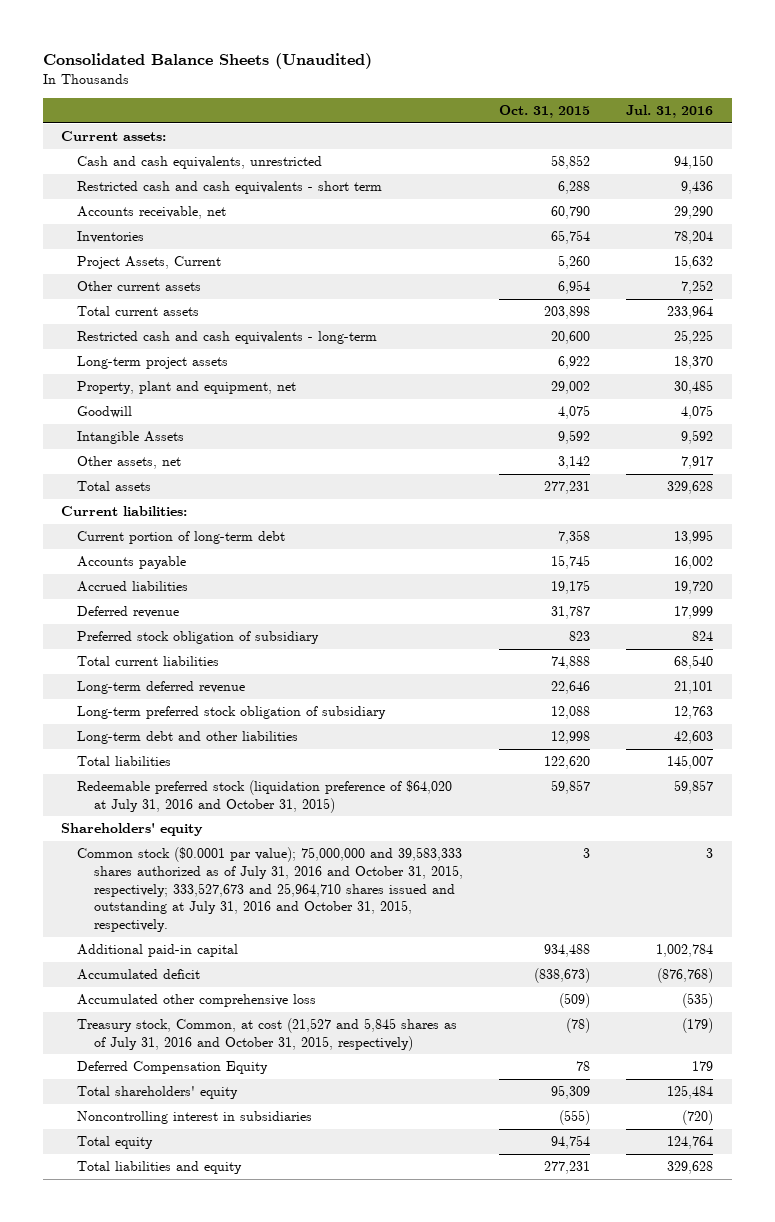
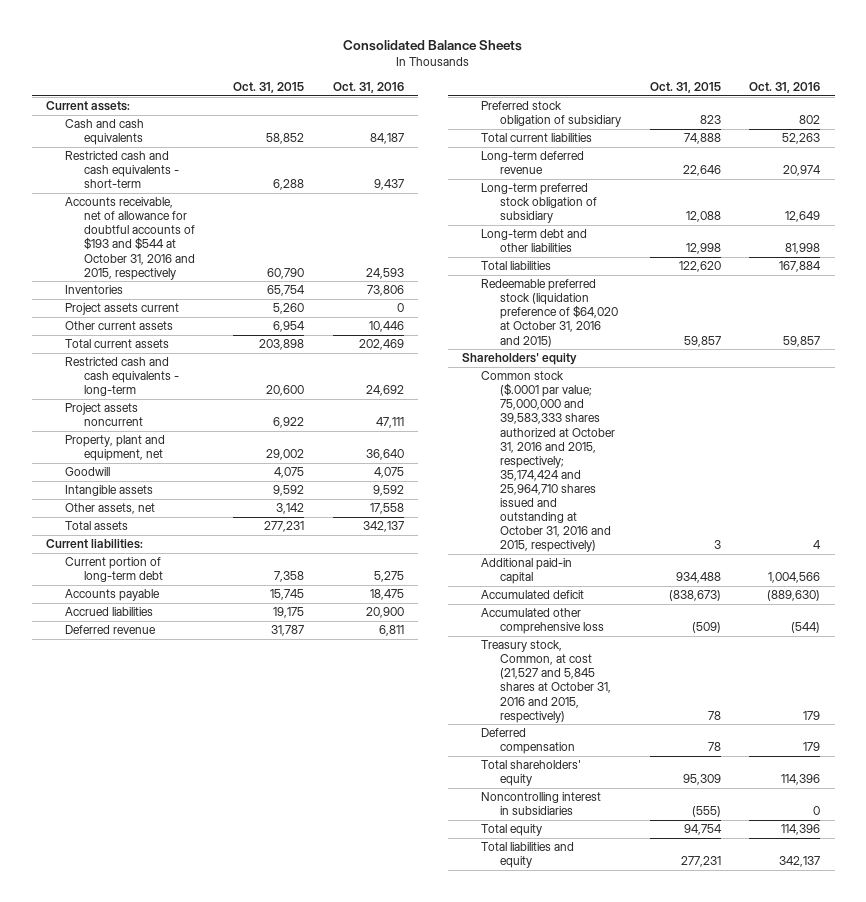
- Consolidated Balance Sheets (Unaudited)
+ Consolidated Balance Sheets
- | Oct. 31, 2015 | Jul. 31, 2016
+ | Oct. 31, 2015 | Oct. 31, 2016
- Cash and cash equivalents, unrestricted | 58,852 | 94,150
- Restricted cash and cash equivalents - short term | 6,288 | 9,436
- Accounts receivable, net | 60,790 | 29,290
+ Cash and cash equivalents | 58,852 | 84,187
+ Restricted cash and cash equivalents - short-term | 6,288 | 9,437
+ Accounts receivable, net of allowance for doubtful accounts of $193 and $544 at October 31, 2016 and 2015, respectively | 60,790 | 24,593
- Project Assets, Current | 5,260 | 15,632
+ Project assets current | 5,260 | 0
- Long-term project assets | 6,922 | 18,370
+ Project assets noncurrent | 6,922 | 47,111
- Intangible Assets | 9,592 | 9,592
+ Intangible assets | 9,592 | 9,592
- Redeemable preferred stock (liquidation preference of $64,020 at July 31, 2016 and October 31, 2015) | 59,857 | 59,857
+ Redeemable preferred stock (liquidation preference of $64,020 at October 31, 2016 and 2015) | 59,857 | 59,857
- Common stock ($0.0001 par value); 75,000,000 and 39,583,333 shares authorized as of July 31, 2016 and October 31, 2015, respectively; 333,527,673 and 25,964,710 shares issued and outstanding at July 31, 2016 and October 31, 2015, respectively. | 3 | 3
+ Common stock ($.0001 par value; 75,000,000 and 39,583,333 shares authorized at October 31, 2016 and 2015, respectively; 35,174,424 and 25,964,710 shares issued and outstanding at October 31, 2016 and 2015, respectively) | 3 | 4
- Treasury stock, Common, at cost (21,527 and 5,845 shares as of July 31, 2016 and October 31, 2015, respectively) | (78) | (179)
- Deferred Compensation Equity | 78 | 179
+ Treasury stock, Common, at cost (21,527 and 5,845 shares at October 31, 2016 and 2015, respectively) | 78 | 179
+ Deferred compensation | 78 | 179

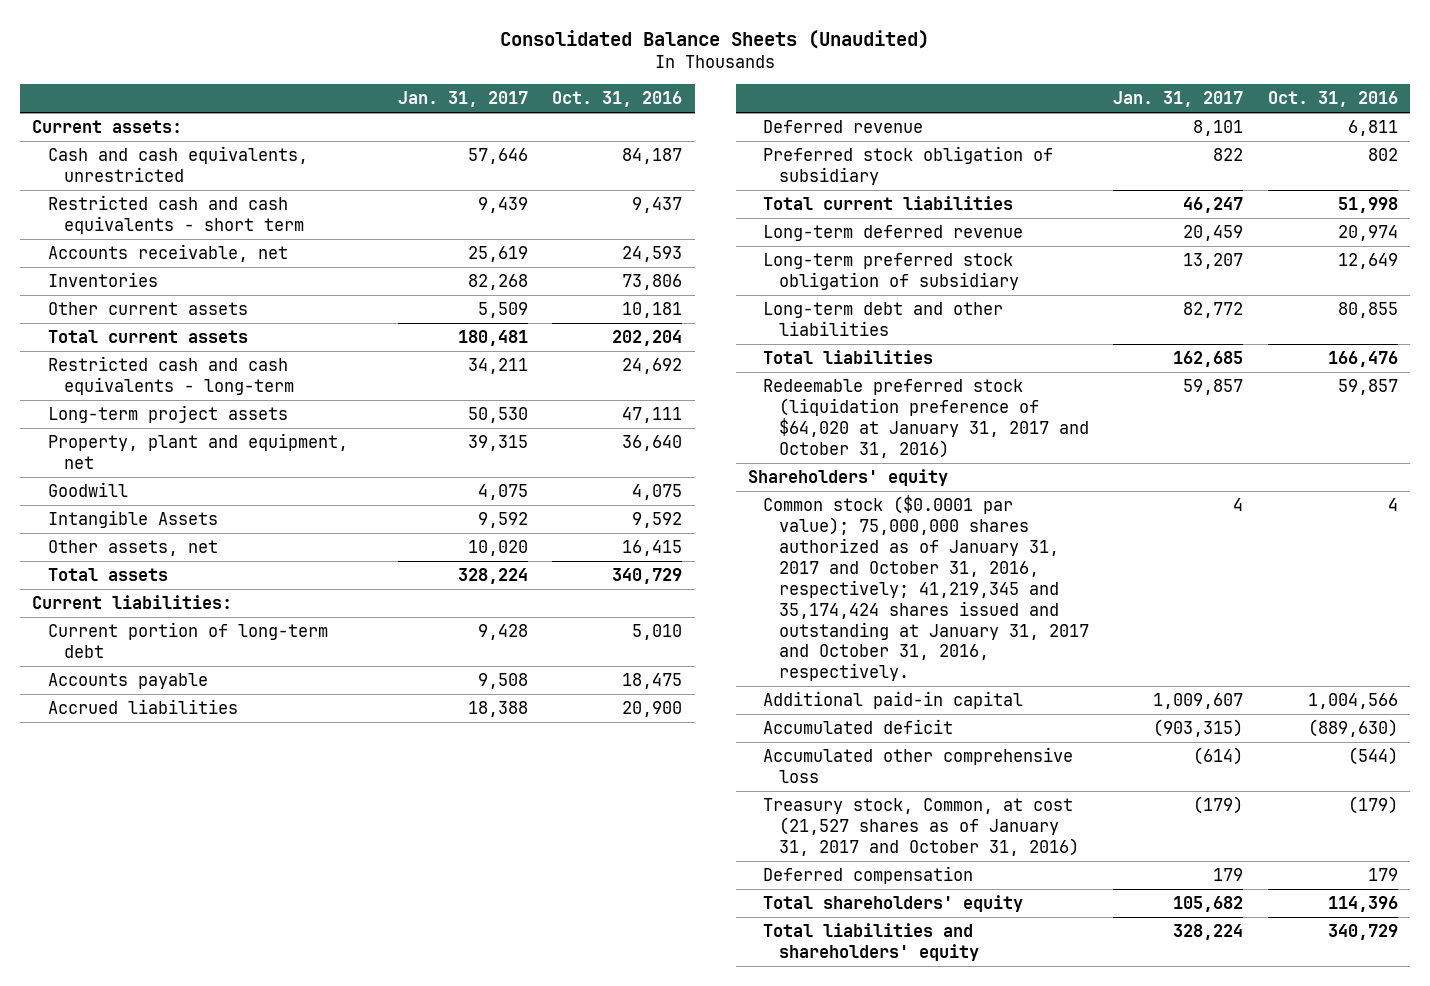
- Consolidated Balance Sheets
+ Consolidated Balance Sheets (Unaudited)
- | Oct. 31, 2015 | Oct. 31, 2016
+ | Jan. 31, 2017 | Oct. 31, 2016
- Cash and cash equivalents | 58,852 | 84,187
- Restricted cash and cash equivalents - short-term | 6,288 | 9,437
- Accounts receivable, net of allowance for doubtful accounts of $193 and $544 at October 31, 2016 and 2015, respectively | 60,790 | 24,593
+ Cash and cash equivalents, unrestricted | 57,646 | 84,187
+ Restricted cash and cash equivalents - short term | 9,439 | 9,437
+ Accounts receivable, net | 25,619 | 24,593
- Project assets current | 5,260 | 0
- Other current assets | 6,954 | 10,446
- Total current assets | 203,898 | 202,469
+ Other current assets | 5,509 | 10,181
+ Total current assets | 180,481 | 202,204
- Project assets noncurrent | 6,922 | 47,111
+ Long-term project assets | 50,530 | 47,111
- Intangible assets | 9,592 | 9,592
- Other assets, net | 3,142 | 17,558
- Total assets | 277,231 | 342,137
+ Intangible Assets | 9,592 | 9,592
+ Other assets, net | 10,020 | 16,415
+ Total assets | 328,224 | 340,729
- Current portion of long-term debt | 7,358 | 5,275
+ Current portion of long-term debt | 9,428 | 5,010
- Total current liabilities | 74,888 | 52,263
+ Total current liabilities | 46,247 | 51,998
- Long-term debt and other liabilities | 12,998 | 81,998
- Total liabilities | 122,620 | 167,884
- Redeemable preferred stock (liquidation preference of $64,020 at October 31, 2016 and 2015) | 59,857 | 59,857
+ Long-term debt and other liabilities | 82,772 | 80,855
+ Total liabilities | 162,685 | 166,476
+ Redeemable preferred stock (liquidation preference of $64,020 at January 31, 2017 and October 31, 2016) | 59,857 | 59,857
- Common stock ($.0001 par value; 75,000,000 and 39,583,333 shares authorized at October 31, 2016 and 2015, respectively; 35,174,424 and 25,964,710 shares issued and outstanding at October 31, 2016 and 2015, respectively) | 3 | 4
+ Common stock ($0.0001 par value); 75,000,000 shares authorized as of January 31, 2017 and October 31, 2016, respectively; 41,219,345 and 35,174,424 shares issued and outstanding at January 31, 2017 and October 31, 2016, respectively. | 4 | 4
- Treasury stock, Common, at cost (21,527 and 5,845 shares at October 31, 2016 and 2015, respectively) | 78 | 179
+ Treasury stock, Common, at cost (21,527 shares as of January 31, 2017 and October 31, 2016) | (179) | (179)
- Noncontrolling interest in subsidiaries | (555) | 0
- Total equity | 94,754 | 114,396
- Total liabilities and equity | 277,231 | 342,137
+ Total liabilities and shareholders' equity | 328,224 | 340,729

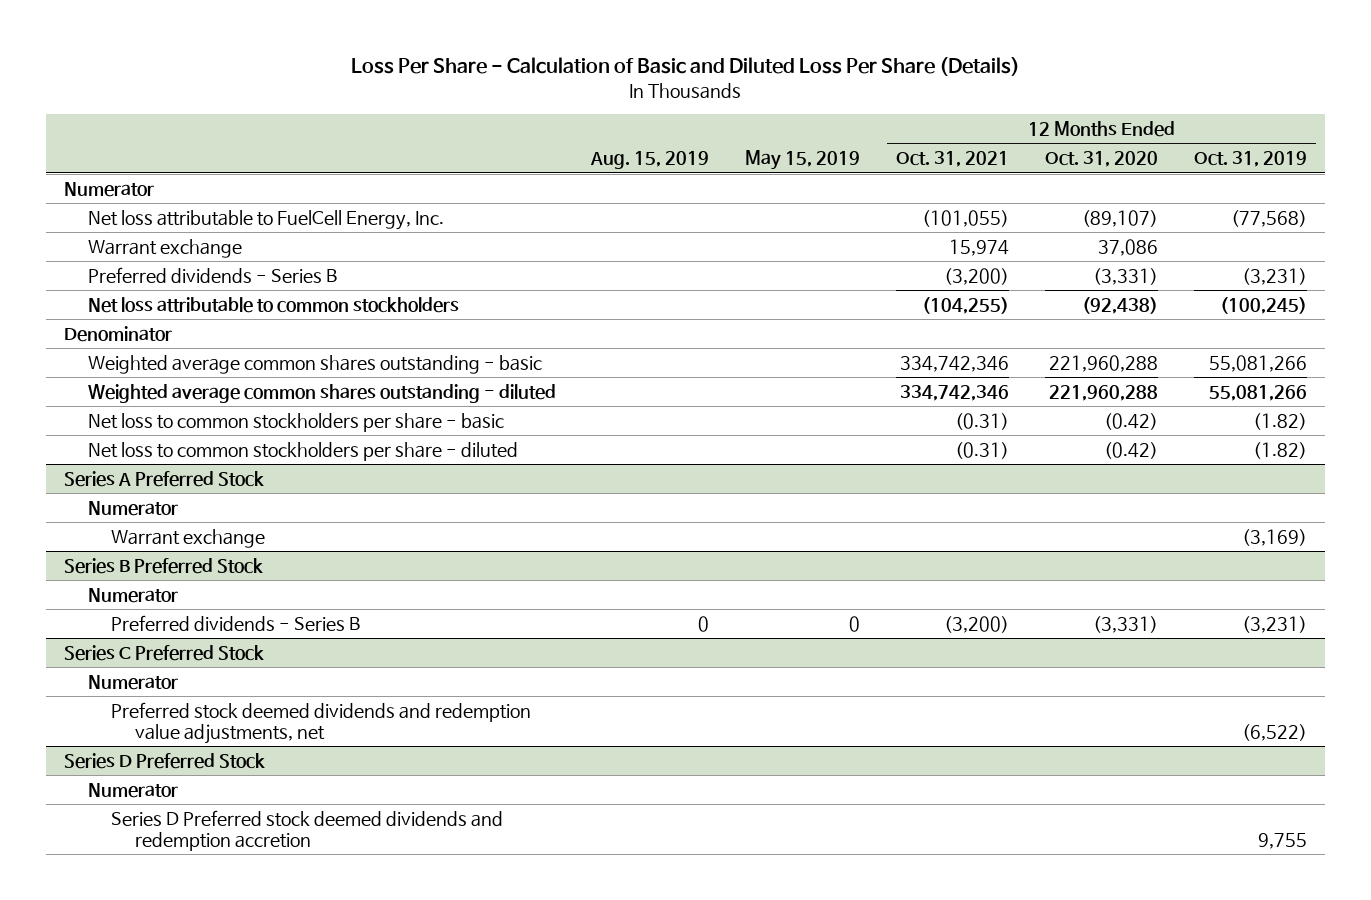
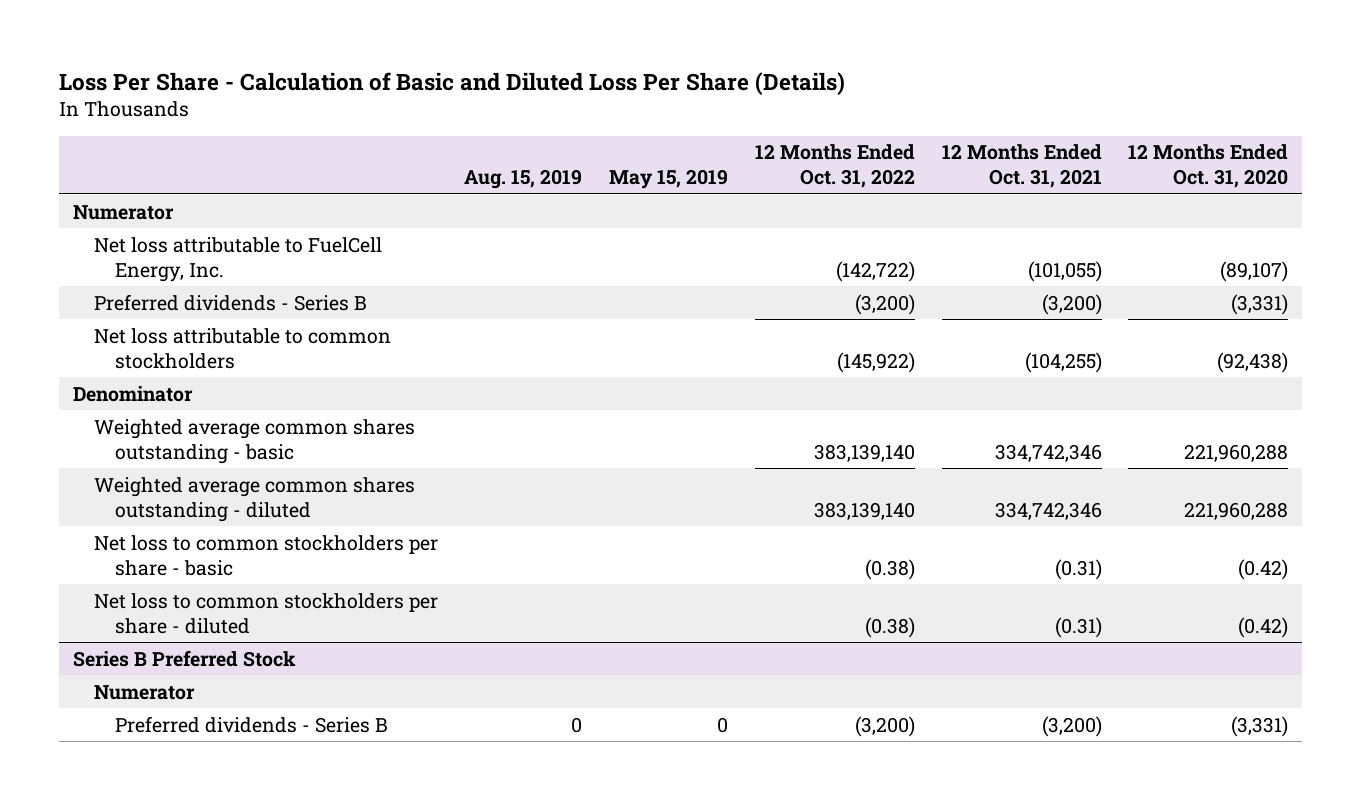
- | Aug. 15, 2019 | May 15, 2019 | 12 Months Ended Oct. 31, 2021 | 12 Months Ended Oct. 31, 2020 | 12 Months Ended Oct. 31, 2019
+ | Aug. 15, 2019 | May 15, 2019 | 12 Months Ended Oct. 31, 2022 | 12 Months Ended Oct. 31, 2021 | 12 Months Ended Oct. 31, 2020
- Warrant exchange | | | 15,974 | 37,086 |
- Series A Preferred Stock
- Numerator
- Warrant exchange | | | | | (3,169)
- Series C Preferred Stock
- Numerator
- Preferred stock deemed dividends and redemption value adjustments, net | | | | | (6,522)
- Series D Preferred Stock
- Numerator
- Series D Preferred stock deemed dividends and redemption accretion | | | | | 9,755

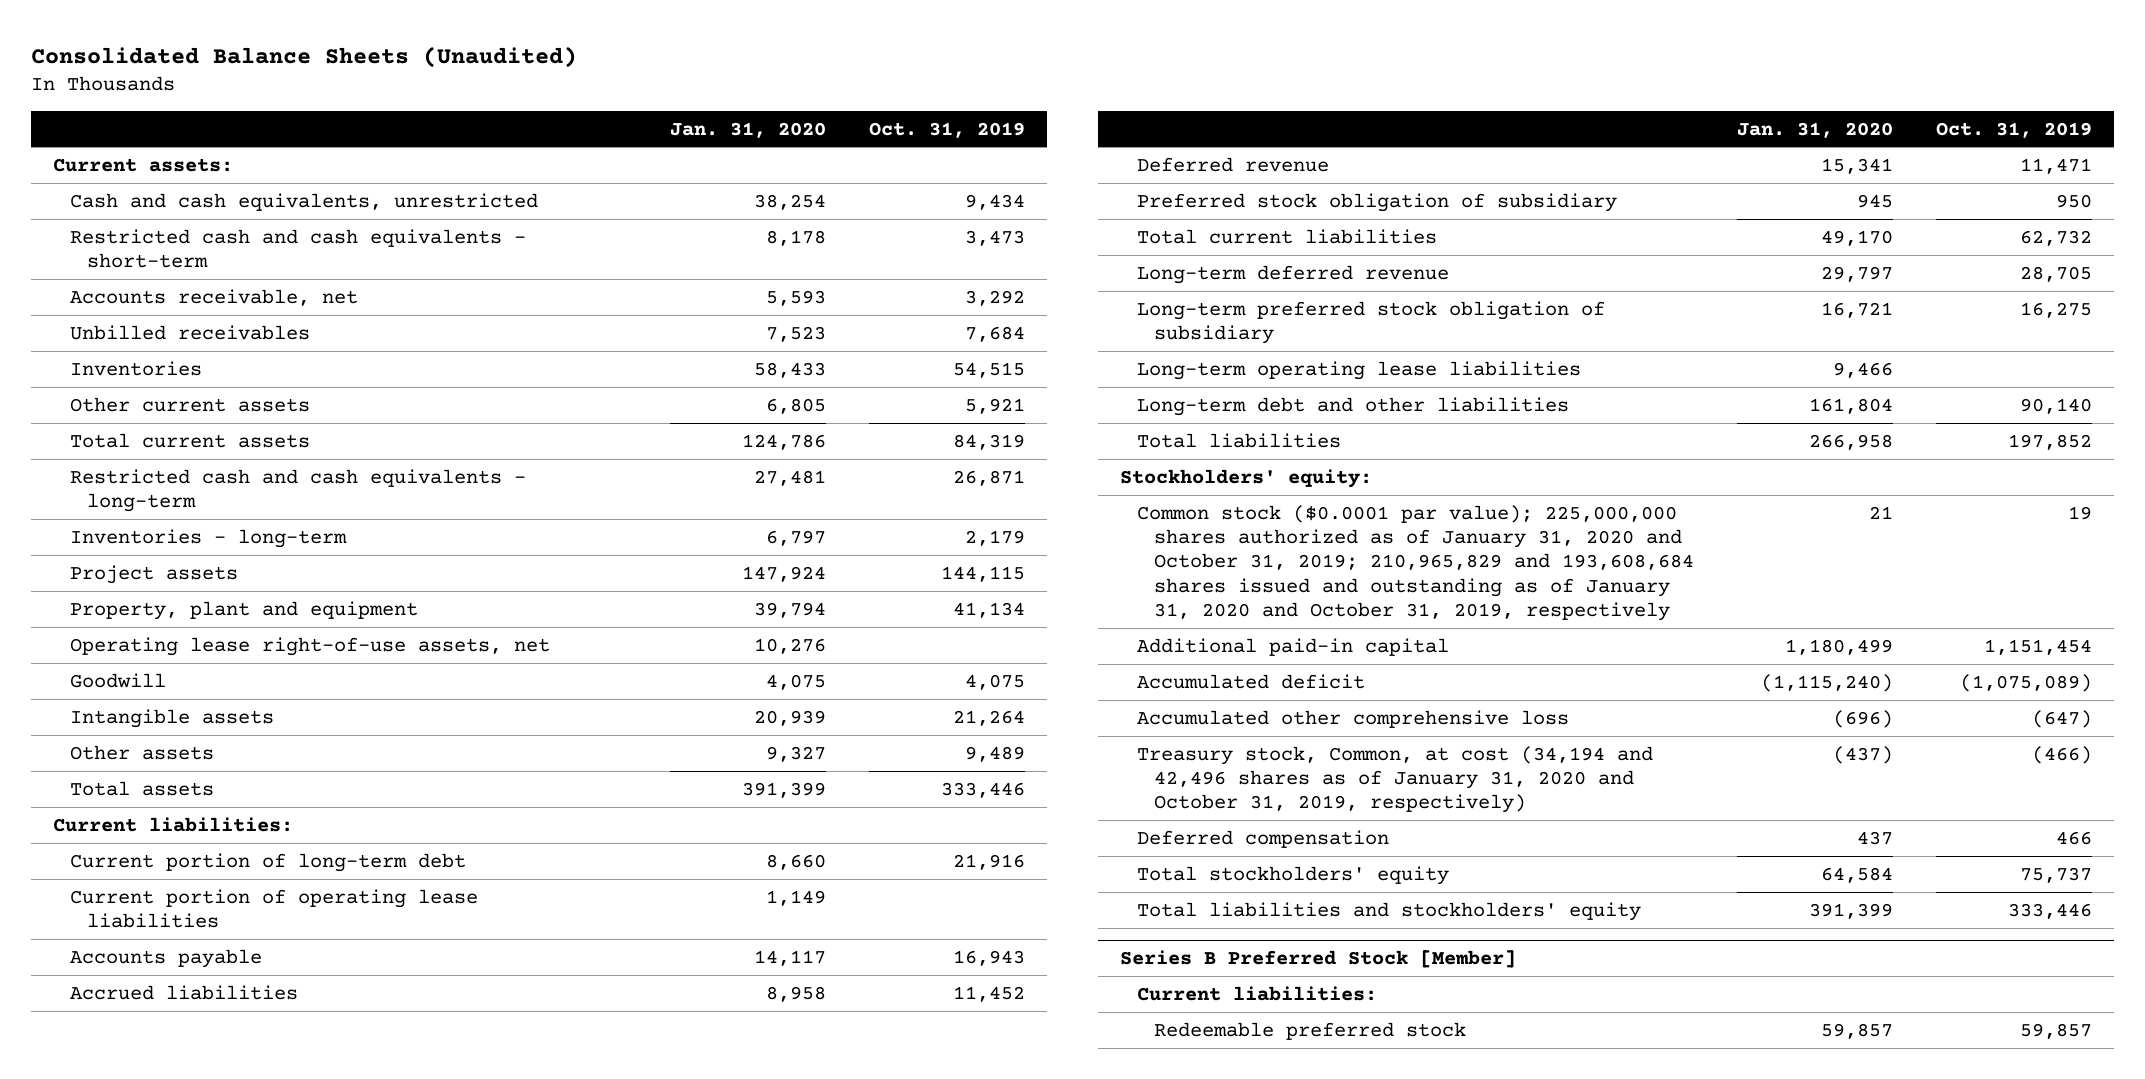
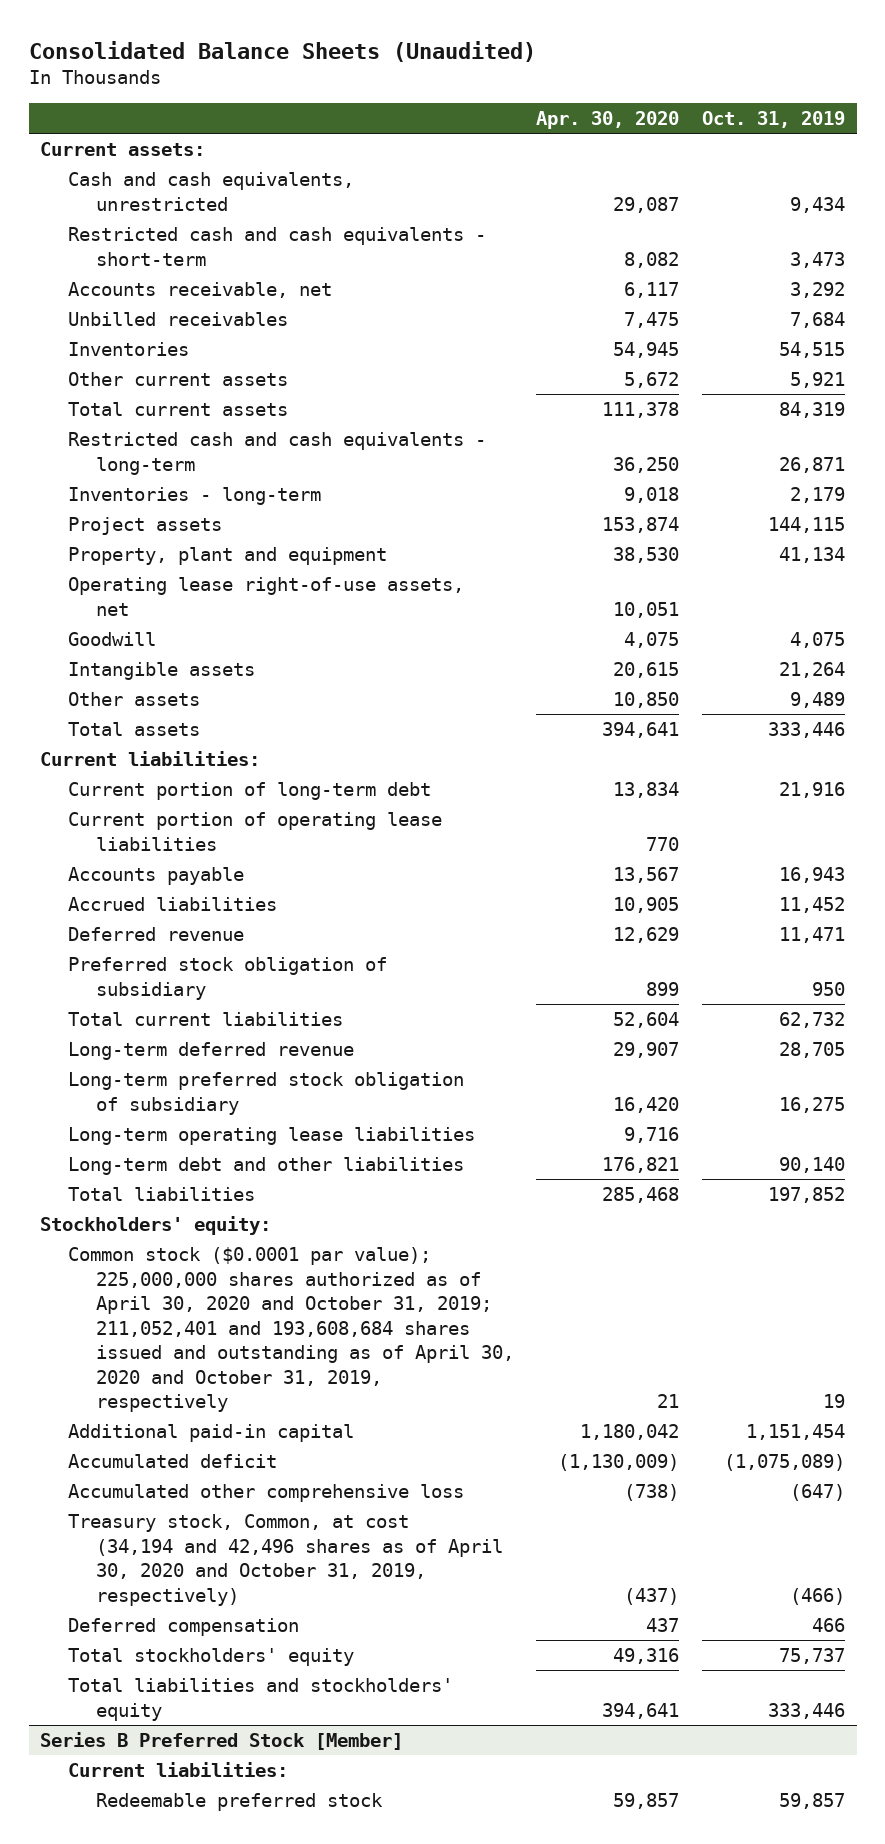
- | Jan. 31, 2020 | Oct. 31, 2019
+ | Apr. 30, 2020 | Oct. 31, 2019
- Common stock ($0.0001 par value); 225,000,000 shares authorized as of January 31, 2020 and October 31, 2019; 210,965,829 and 193,608,684 shares issued and outstanding as of January 31, 2020 and October 31, 2019, respectively | 21 | 19
+ Common stock ($0.0001 par value); 225,000,000 shares authorized as of April 30, 2020 and October 31, 2019; 211,052,401 and 193,608,684 shares issued and outstanding as of April 30, 2020 and October 31, 2019, respectively | 21 | 19
- Treasury stock, Common, at cost (34,194 and 42,496 shares as of January 31, 2020 and October 31, 2019, respectively) | (437) | (466)
+ Treasury stock, Common, at cost (34,194 and 42,496 shares as of April 30, 2020 and October 31, 2019, respectively) | (437) | (466)

